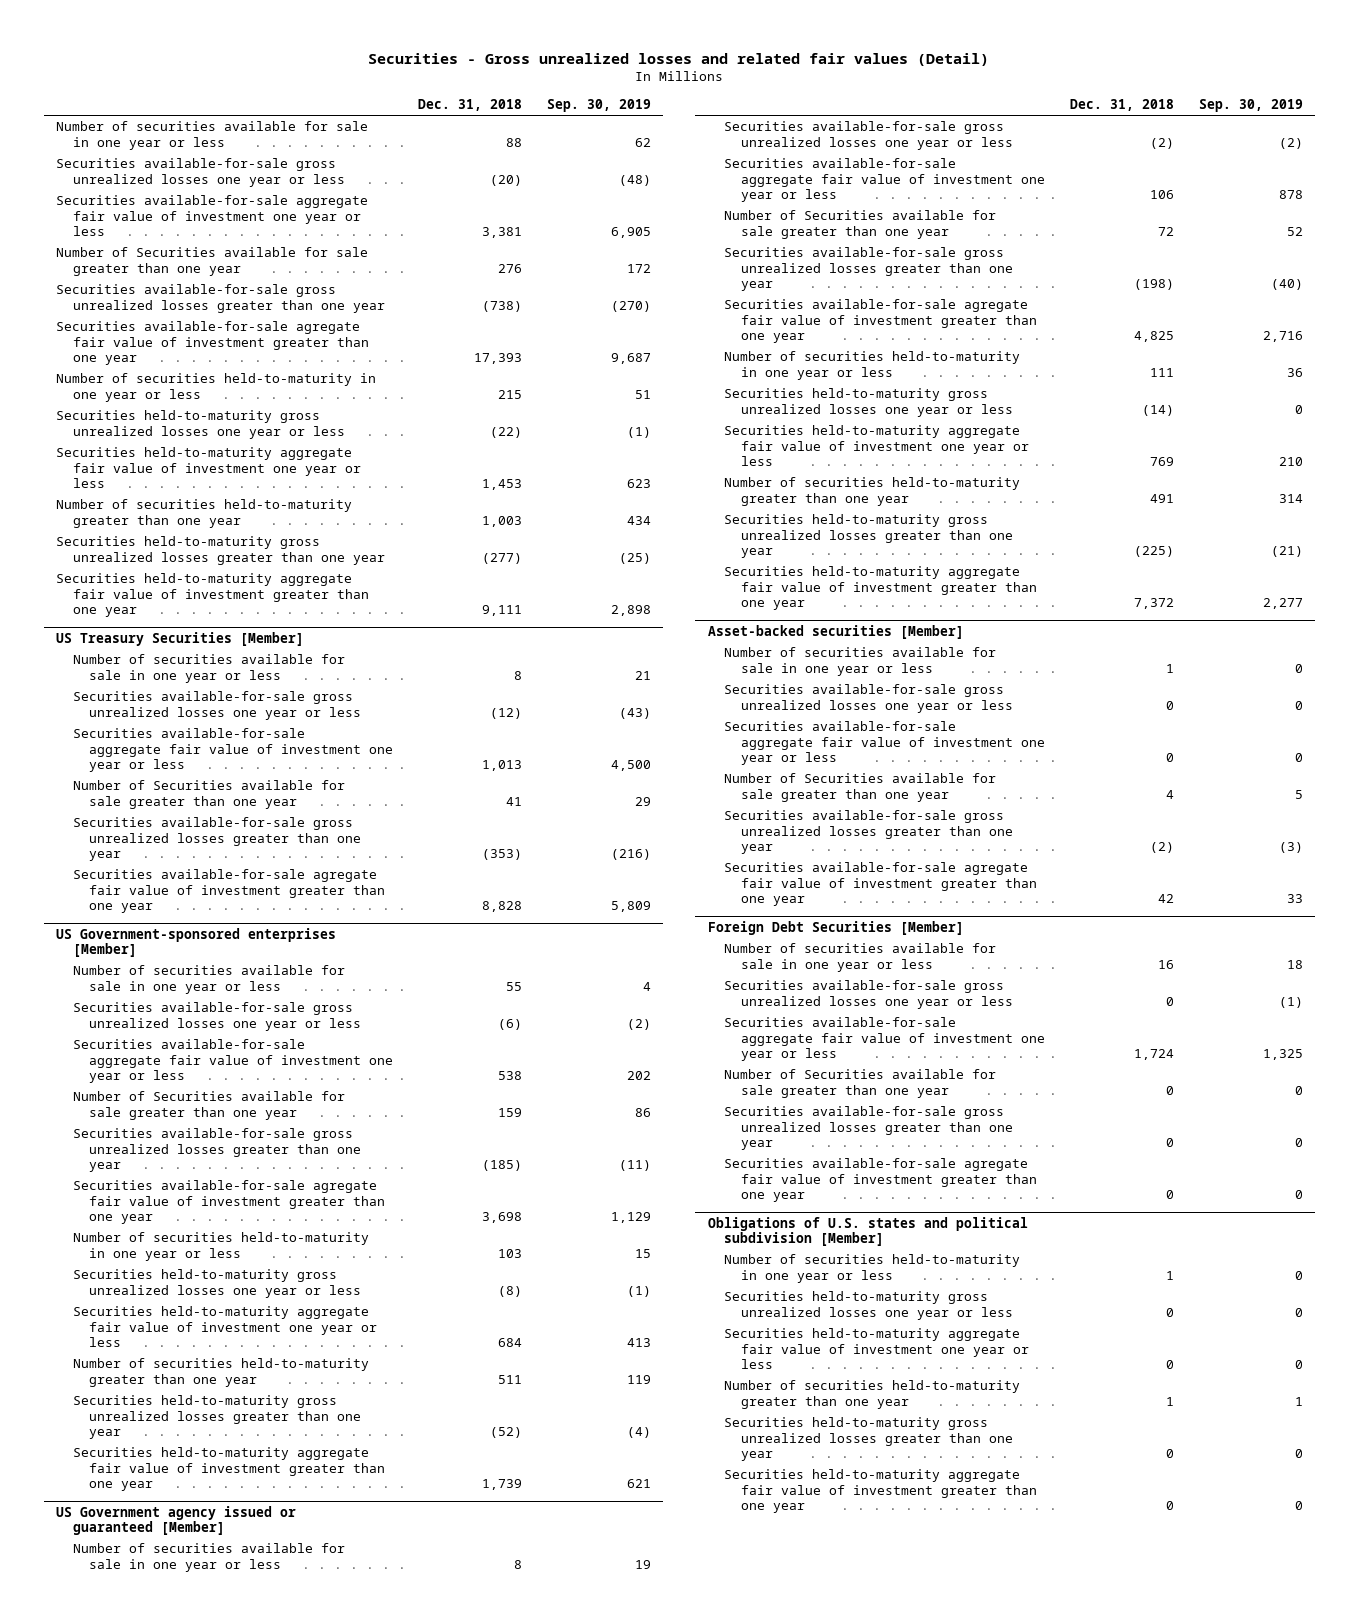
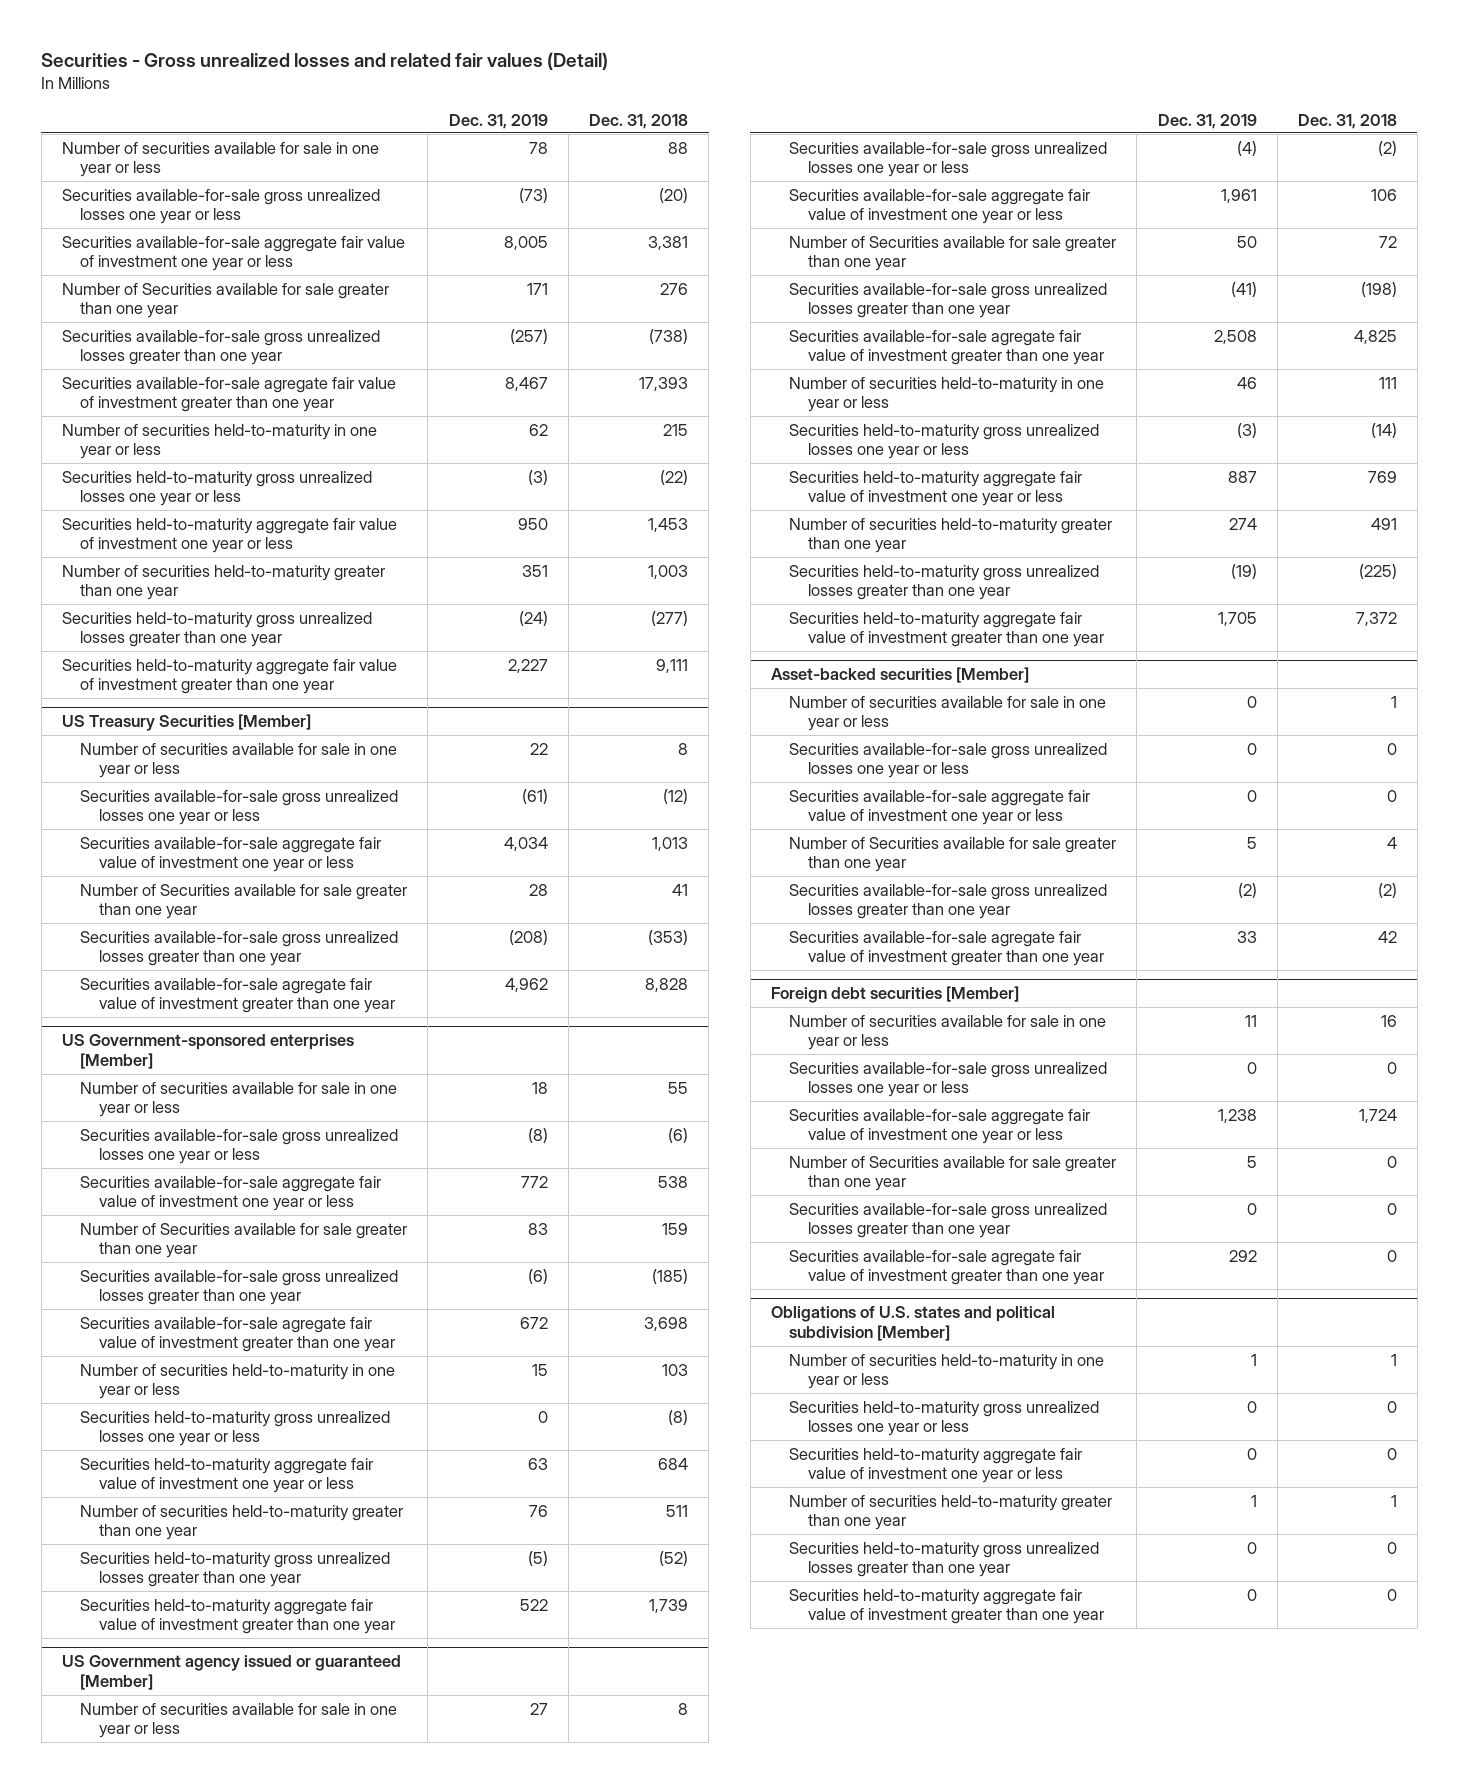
- | Dec. 31, 2018 | Sep. 30, 2019
+ | Dec. 31, 2019 | Dec. 31, 2018
- Foreign Debt Securities [Member]
+ Foreign debt securities [Member]

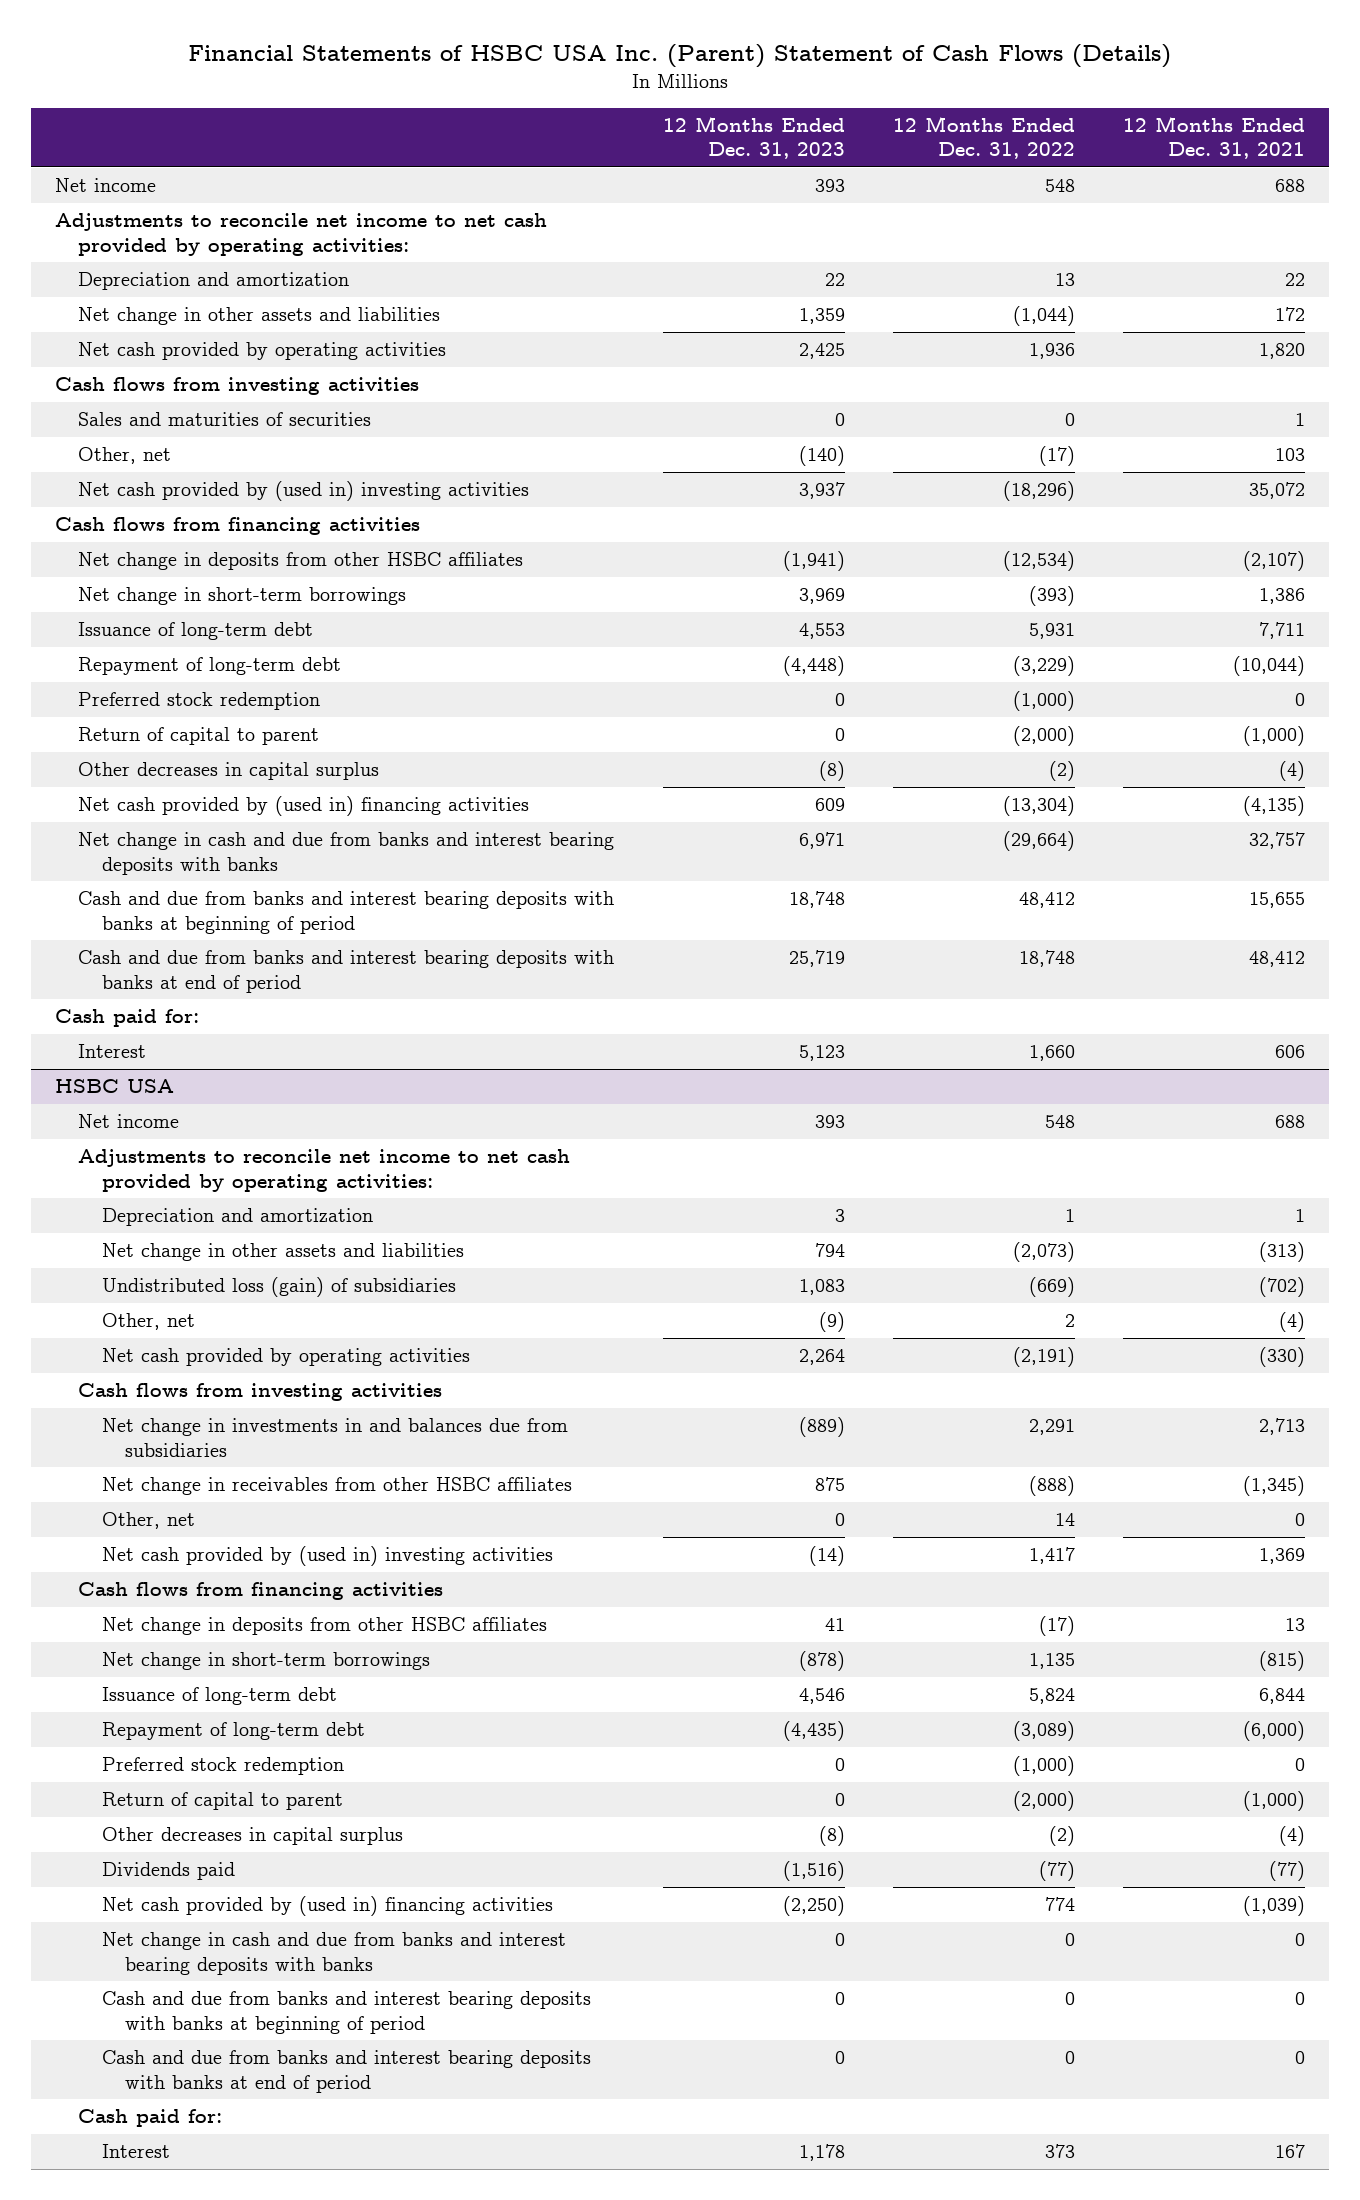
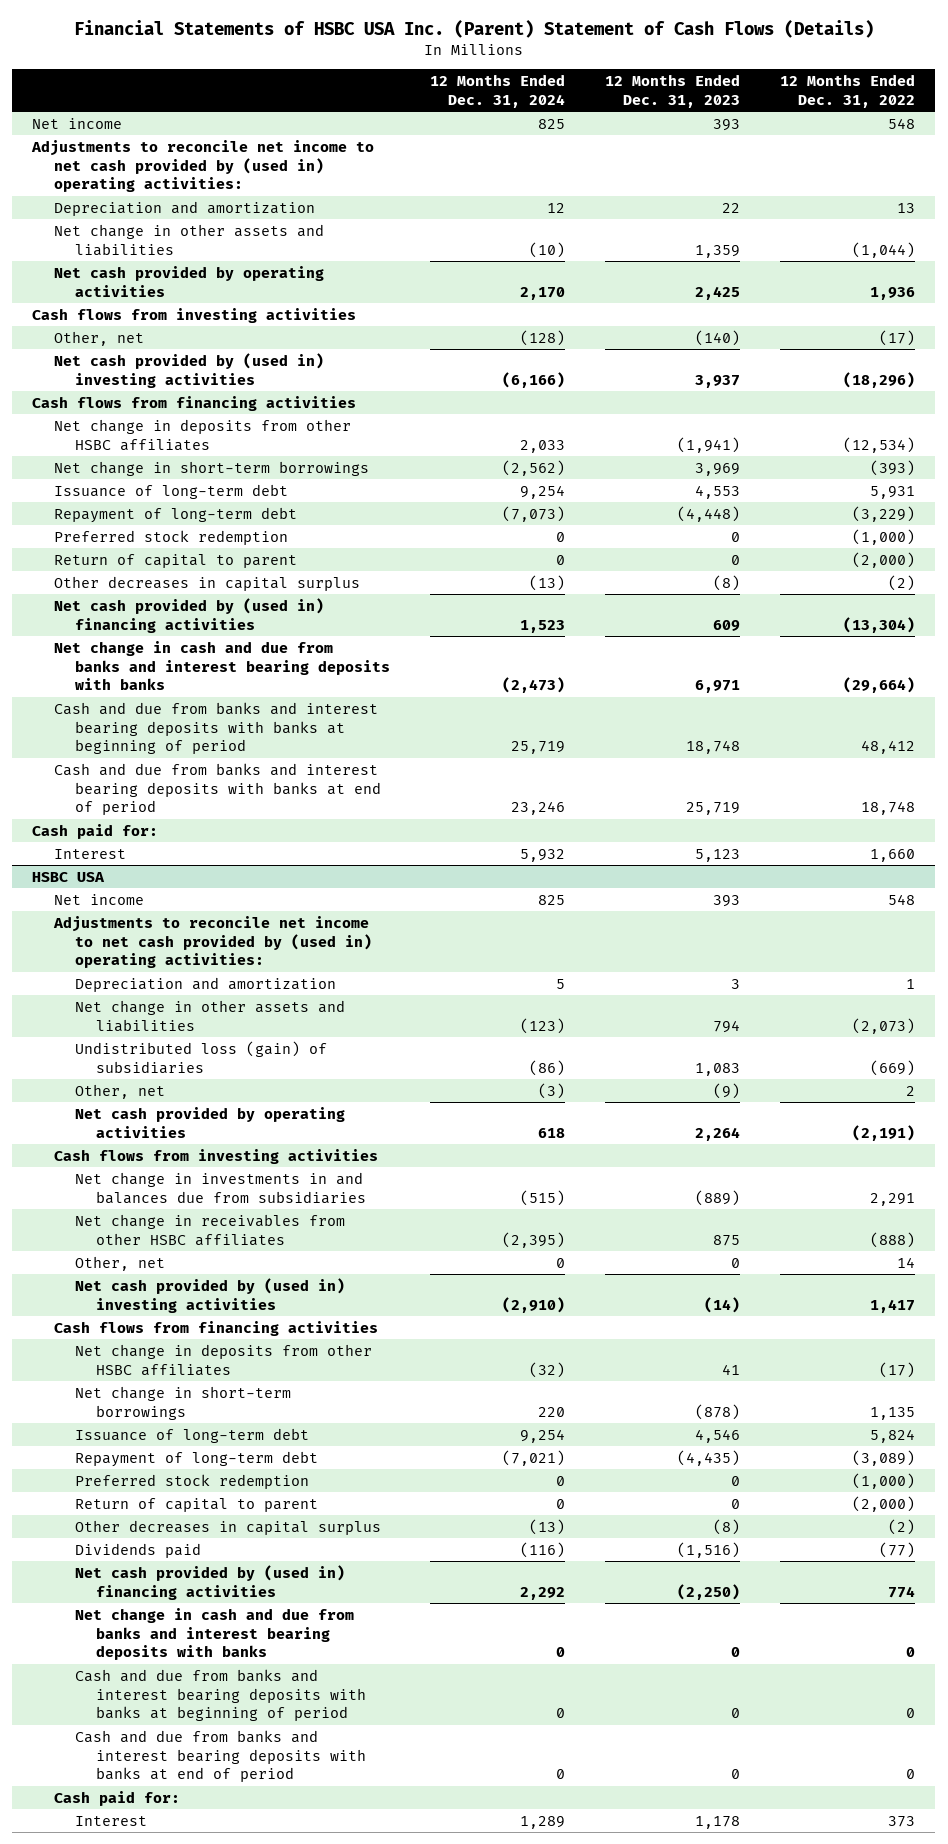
- | 12 Months Ended Dec. 31, 2023 | 12 Months Ended Dec. 31, 2022 | 12 Months Ended Dec. 31, 2021
+ | 12 Months Ended Dec. 31, 2024 | 12 Months Ended Dec. 31, 2023 | 12 Months Ended Dec. 31, 2022
- Adjustments to reconcile net income to net cash provided by operating activities:
+ Adjustments to reconcile net income to net cash provided by (used in) operating activities:
- Sales and maturities of securities | 0 | 0 | 1
@ HSBC USA
- Adjustments to reconcile net income to net cash provided by operating activities:
+ Adjustments to reconcile net income to net cash provided by (used in) operating activities:

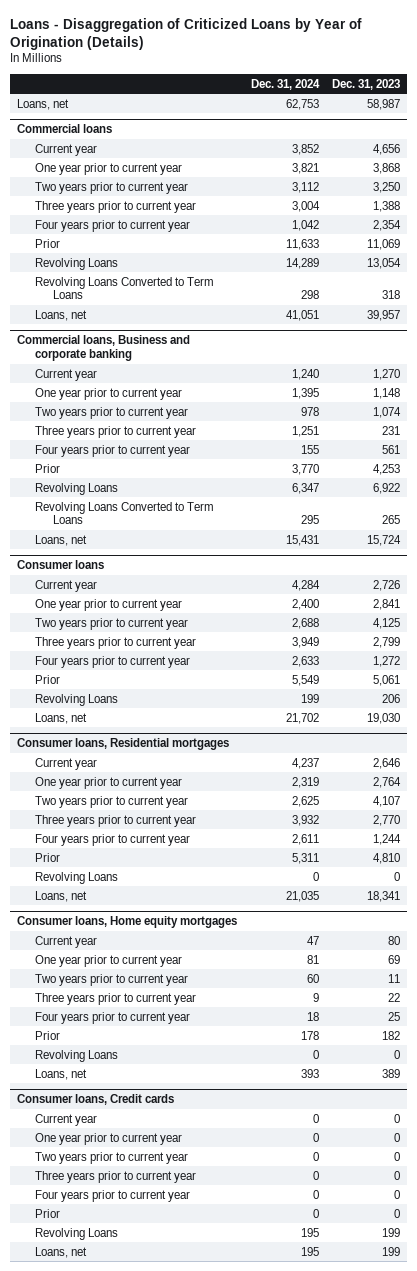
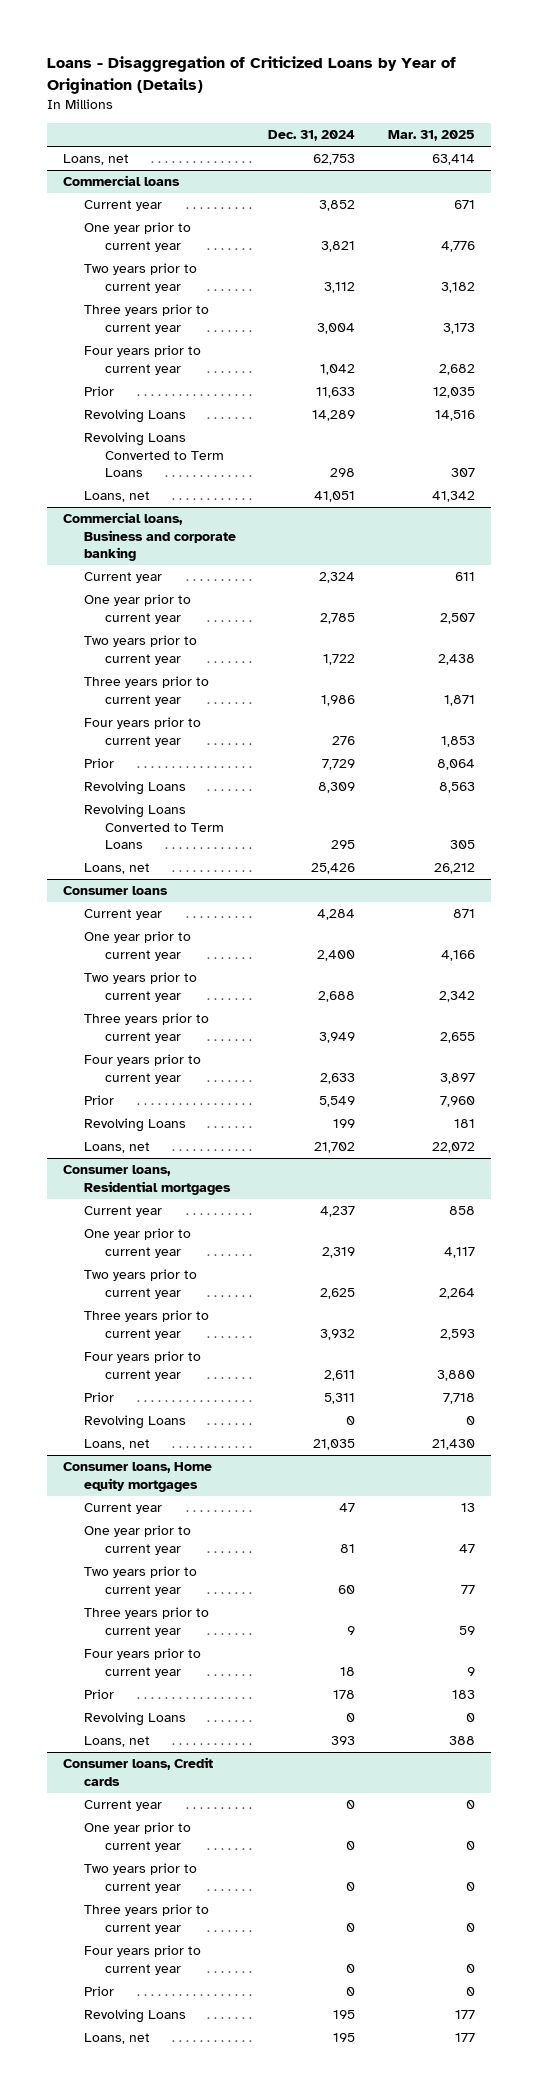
- | Dec. 31, 2024 | Dec. 31, 2023
+ | Dec. 31, 2024 | Mar. 31, 2025
@ Commercial loans, Business and corporate banking
- Current year | 1,240 | 1,270
- One year prior to current year | 1,395 | 1,148
- Two years prior to current year | 978 | 1,074
- Three years prior to current year | 1,251 | 231
- Four years prior to current year | 155 | 561
- Prior | 3,770 | 4,253
- Revolving Loans | 6,347 | 6,922
+ Current year | 2,324 | 611
+ One year prior to current year | 2,785 | 2,507
+ Two years prior to current year | 1,722 | 2,438
+ Three years prior to current year | 1,986 | 1,871
+ Four years prior to current year | 276 | 1,853
+ Prior | 7,729 | 8,064
+ Revolving Loans | 8,309 | 8,563
- Loans, net | 15,431 | 15,724
+ Loans, net | 25,426 | 26,212

